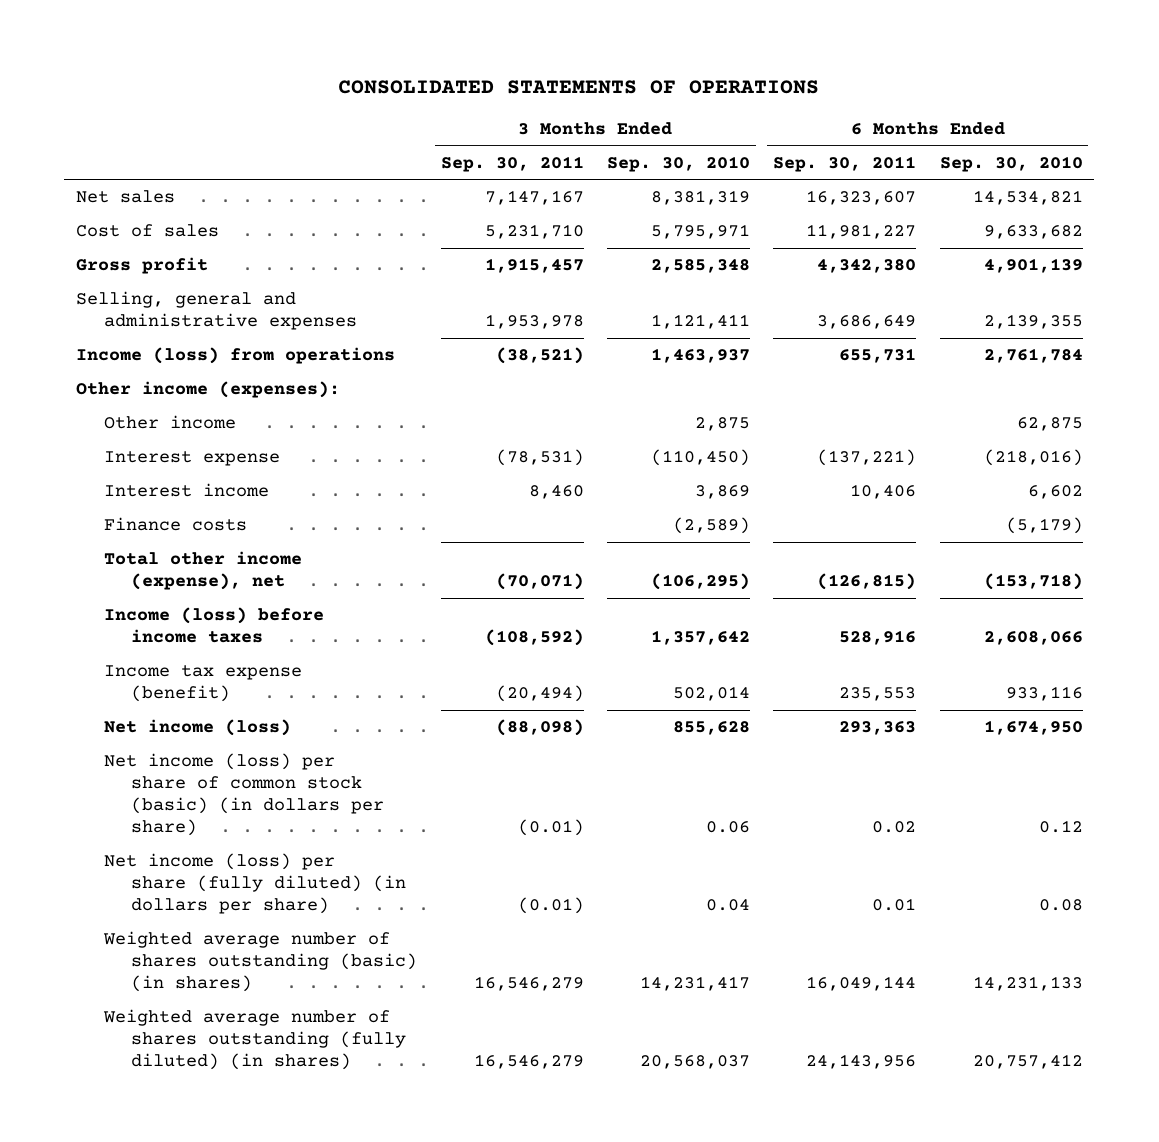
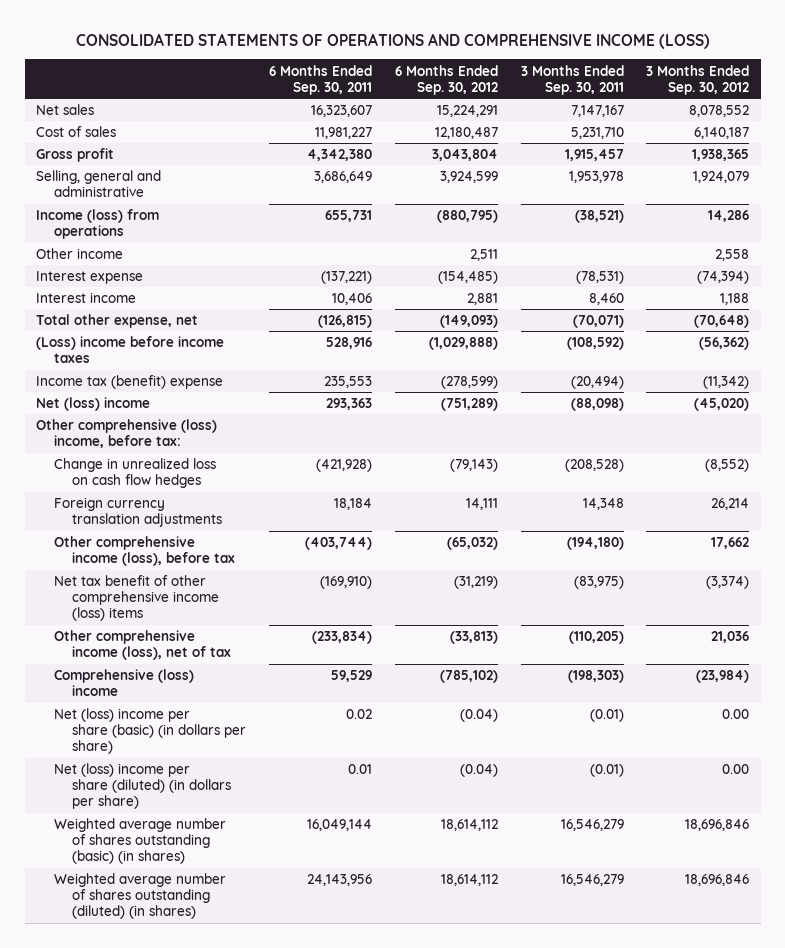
- CONSOLIDATED STATEMENTS OF OPERATIONS
+ CONSOLIDATED STATEMENTS OF OPERATIONS AND COMPREHENSIVE INCOME (LOSS)
- | 3 Months Ended Sep. 30, 2011 | 3 Months Ended Sep. 30, 2010 | 6 Months Ended Sep. 30, 2011 | 6 Months Ended Sep. 30, 2010
+ | 6 Months Ended Sep. 30, 2011 | 6 Months Ended Sep. 30, 2012 | 3 Months Ended Sep. 30, 2011 | 3 Months Ended Sep. 30, 2012
- Selling, general and administrative expenses | 1,953,978 | 1,121,411 | 3,686,649 | 2,139,355
+ Selling, general and administrative | 3,686,649 | 3,924,599 | 1,953,978 | 1,924,079
- Other income (expenses):
- Finance costs | | (2,589) | | (5,179)
- Total other income (expense), net | (70,071) | (106,295) | (126,815) | (153,718)
- Income (loss) before income taxes | (108,592) | 1,357,642 | 528,916 | 2,608,066
- Income tax expense (benefit) | (20,494) | 502,014 | 235,553 | 933,116
- Net income (loss) | (88,098) | 855,628 | 293,363 | 1,674,950
- Net income (loss) per share of common stock (basic) (in dollars per share) | (0.01) | 0.06 | 0.02 | 0.12
- Net income (loss) per share (fully diluted) (in dollars per share) | (0.01) | 0.04 | 0.01 | 0.08
+ Total other expense, net | (126,815) | (149,093) | (70,071) | (70,648)
+ (Loss) income before income taxes | 528,916 | (1,029,888) | (108,592) | (56,362)
+ Income tax (benefit) expense | 235,553 | (278,599) | (20,494) | (11,342)
+ Net (loss) income | 293,363 | (751,289) | (88,098) | (45,020)
+ Other comprehensive (loss) income, before tax:
+ Change in unrealized loss on cash flow hedges | (421,928) | (79,143) | (208,528) | (8,552)
+ Foreign currency translation adjustments | 18,184 | 14,111 | 14,348 | 26,214
+ Other comprehensive income (loss), before tax | (403,744) | (65,032) | (194,180) | 17,662
+ Net tax benefit of other comprehensive income (loss) items | (169,910) | (31,219) | (83,975) | (3,374)
+ Other comprehensive income (loss), net of tax | (233,834) | (33,813) | (110,205) | 21,036
+ Comprehensive (loss) income | 59,529 | (785,102) | (198,303) | (23,984)
+ Net (loss) income per share (basic) (in dollars per share) | 0.02 | (0.04) | (0.01) | 0.00
+ Net (loss) income per share (diluted) (in dollars per share) | 0.01 | (0.04) | (0.01) | 0.00
- Weighted average number of shares outstanding (fully diluted) (in shares) | 16,546,279 | 20,568,037 | 24,143,956 | 20,757,412
+ Weighted average number of shares outstanding (diluted) (in shares) | 24,143,956 | 18,614,112 | 16,546,279 | 18,696,846

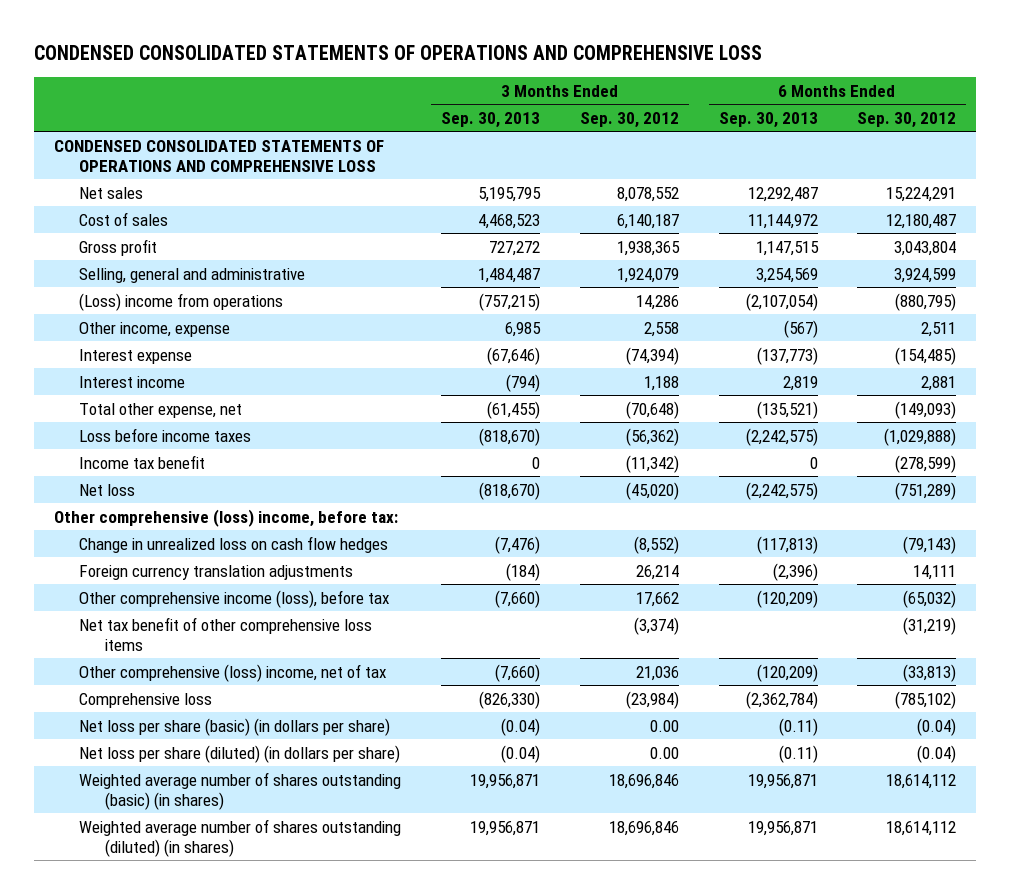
- CONSOLIDATED STATEMENTS OF OPERATIONS AND COMPREHENSIVE INCOME (LOSS)
+ CONDENSED CONSOLIDATED STATEMENTS OF OPERATIONS AND COMPREHENSIVE LOSS
- | 6 Months Ended Sep. 30, 2011 | 6 Months Ended Sep. 30, 2012 | 3 Months Ended Sep. 30, 2011 | 3 Months Ended Sep. 30, 2012
+ | 3 Months Ended Sep. 30, 2013 | 3 Months Ended Sep. 30, 2012 | 6 Months Ended Sep. 30, 2013 | 6 Months Ended Sep. 30, 2012
+ CONDENSED CONSOLIDATED STATEMENTS OF OPERATIONS AND COMPREHENSIVE LOSS
- Income (loss) from operations | 655,731 | (880,795) | (38,521) | 14,286
- Other income | | 2,511 | | 2,558
+ (Loss) income from operations | (757,215) | 14,286 | (2,107,054) | (880,795)
+ Other income, expense | 6,985 | 2,558 | (567) | 2,511
- (Loss) income before income taxes | 528,916 | (1,029,888) | (108,592) | (56,362)
- Income tax (benefit) expense | 235,553 | (278,599) | (20,494) | (11,342)
- Net (loss) income | 293,363 | (751,289) | (88,098) | (45,020)
+ Loss before income taxes | (818,670) | (56,362) | (2,242,575) | (1,029,888)
+ Income tax benefit | 0 | (11,342) | 0 | (278,599)
+ Net loss | (818,670) | (45,020) | (2,242,575) | (751,289)
- Net tax benefit of other comprehensive income (loss) items | (169,910) | (31,219) | (83,975) | (3,374)
- Other comprehensive income (loss), net of tax | (233,834) | (33,813) | (110,205) | 21,036
- Comprehensive (loss) income | 59,529 | (785,102) | (198,303) | (23,984)
- Net (loss) income per share (basic) (in dollars per share) | 0.02 | (0.04) | (0.01) | 0.00
- Net (loss) income per share (diluted) (in dollars per share) | 0.01 | (0.04) | (0.01) | 0.00
+ Net tax benefit of other comprehensive loss items | | (3,374) | | (31,219)
+ Other comprehensive (loss) income, net of tax | (7,660) | 21,036 | (120,209) | (33,813)
+ Comprehensive loss | (826,330) | (23,984) | (2,362,784) | (785,102)
+ Net loss per share (basic) (in dollars per share) | (0.04) | 0.00 | (0.11) | (0.04)
+ Net loss per share (diluted) (in dollars per share) | (0.04) | 0.00 | (0.11) | (0.04)

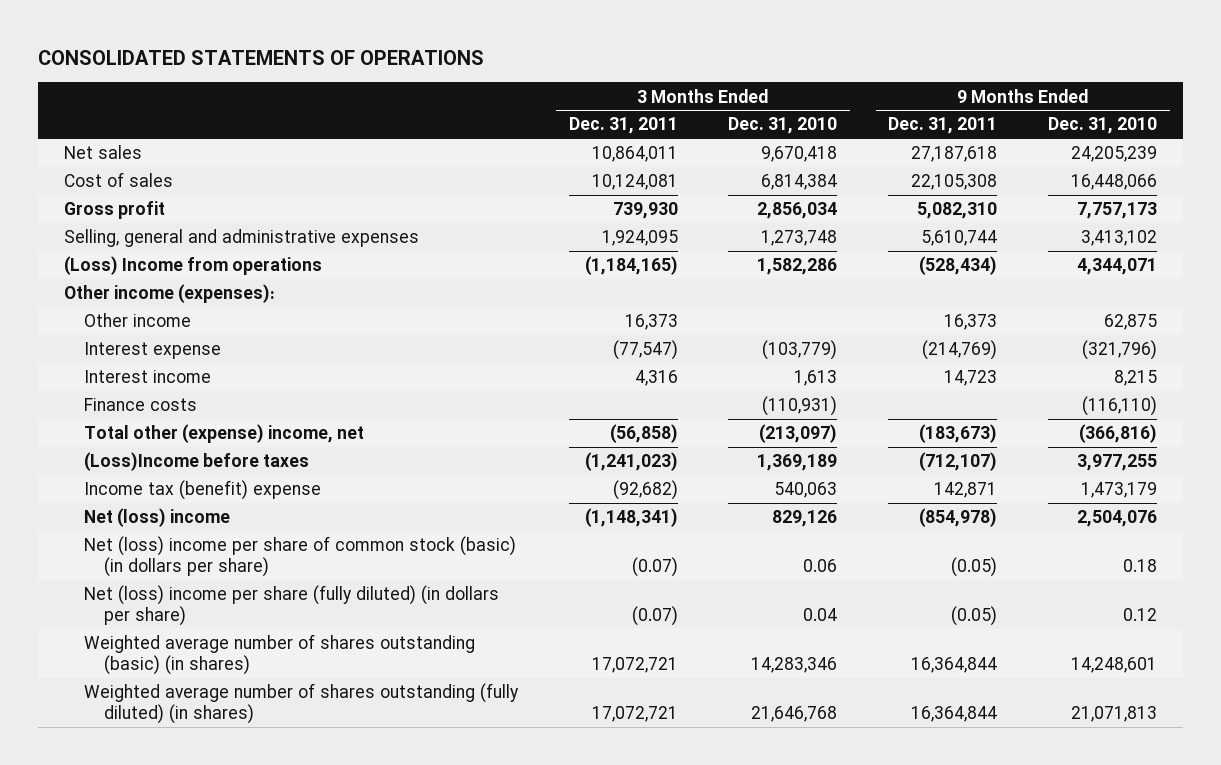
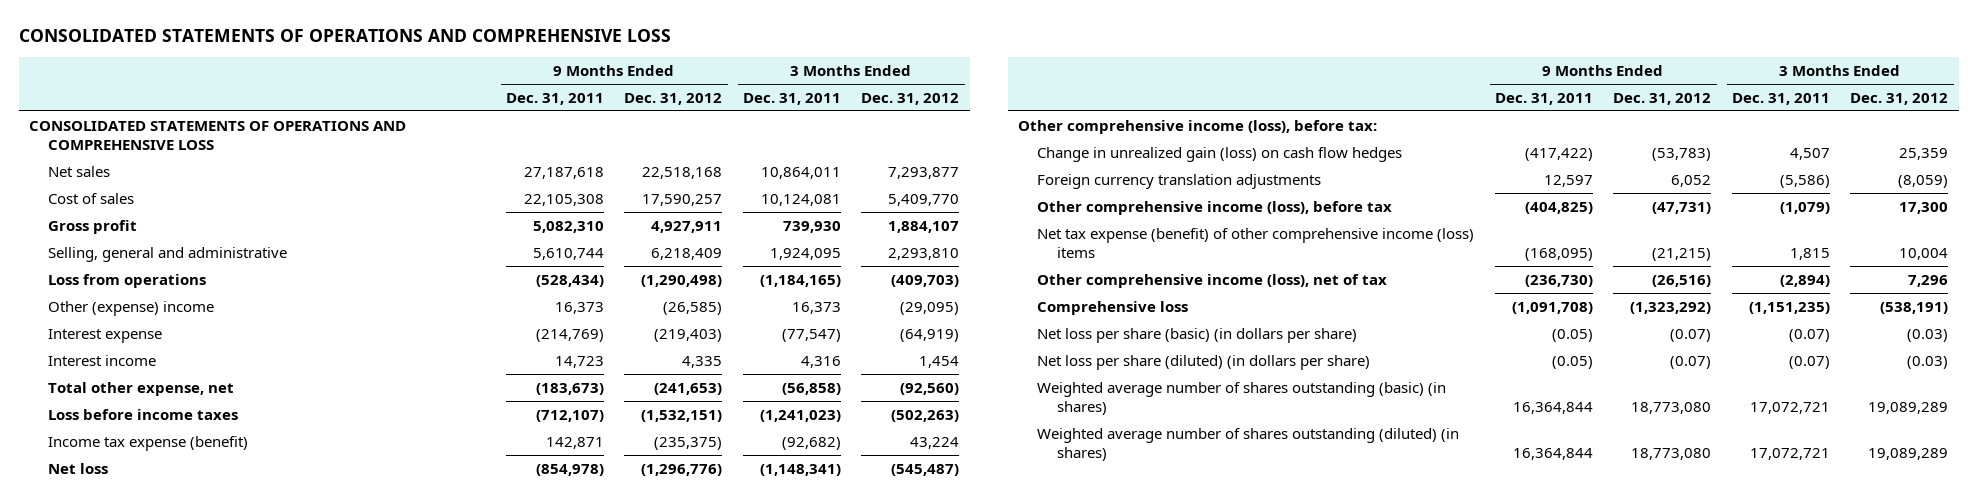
- CONSOLIDATED STATEMENTS OF OPERATIONS
+ CONSOLIDATED STATEMENTS OF OPERATIONS AND COMPREHENSIVE LOSS
- | 3 Months Ended Dec. 31, 2011 | 3 Months Ended Dec. 31, 2010 | 9 Months Ended Dec. 31, 2011 | 9 Months Ended Dec. 31, 2010
+ | 9 Months Ended Dec. 31, 2011 | 9 Months Ended Dec. 31, 2012 | 3 Months Ended Dec. 31, 2011 | 3 Months Ended Dec. 31, 2012
+ CONSOLIDATED STATEMENTS OF OPERATIONS AND COMPREHENSIVE LOSS
- Selling, general and administrative expenses | 1,924,095 | 1,273,748 | 5,610,744 | 3,413,102
- (Loss) Income from operations | (1,184,165) | 1,582,286 | (528,434) | 4,344,071
- Other income (expenses):
- Other income | 16,373 | | 16,373 | 62,875
+ Selling, general and administrative | 5,610,744 | 6,218,409 | 1,924,095 | 2,293,810
+ Loss from operations | (528,434) | (1,290,498) | (1,184,165) | (409,703)
+ Other (expense) income | 16,373 | (26,585) | 16,373 | (29,095)
- Finance costs | | (110,931) | | (116,110)
- Total other (expense) income, net | (56,858) | (213,097) | (183,673) | (366,816)
- (Loss)Income before taxes | (1,241,023) | 1,369,189 | (712,107) | 3,977,255
- Income tax (benefit) expense | (92,682) | 540,063 | 142,871 | 1,473,179
- Net (loss) income | (1,148,341) | 829,126 | (854,978) | 2,504,076
- Net (loss) income per share of common stock (basic) (in dollars per share) | (0.07) | 0.06 | (0.05) | 0.18
- Net (loss) income per share (fully diluted) (in dollars per share) | (0.07) | 0.04 | (0.05) | 0.12
+ Total other expense, net | (183,673) | (241,653) | (56,858) | (92,560)
+ Loss before income taxes | (712,107) | (1,532,151) | (1,241,023) | (502,263)
+ Income tax expense (benefit) | 142,871 | (235,375) | (92,682) | 43,224
+ Net loss | (854,978) | (1,296,776) | (1,148,341) | (545,487)
+ Other comprehensive income (loss), before tax:
+ Change in unrealized gain (loss) on cash flow hedges | (417,422) | (53,783) | 4,507 | 25,359
+ Foreign currency translation adjustments | 12,597 | 6,052 | (5,586) | (8,059)
+ Other comprehensive income (loss), before tax | (404,825) | (47,731) | (1,079) | 17,300
+ Net tax expense (benefit) of other comprehensive income (loss) items | (168,095) | (21,215) | 1,815 | 10,004
+ Other comprehensive income (loss), net of tax | (236,730) | (26,516) | (2,894) | 7,296
+ Comprehensive loss | (1,091,708) | (1,323,292) | (1,151,235) | (538,191)
+ Net loss per share (basic) (in dollars per share) | (0.05) | (0.07) | (0.07) | (0.03)
+ Net loss per share (diluted) (in dollars per share) | (0.05) | (0.07) | (0.07) | (0.03)
- Weighted average number of shares outstanding (fully diluted) (in shares) | 17,072,721 | 21,646,768 | 16,364,844 | 21,071,813
+ Weighted average number of shares outstanding (diluted) (in shares) | 16,364,844 | 18,773,080 | 17,072,721 | 19,089,289

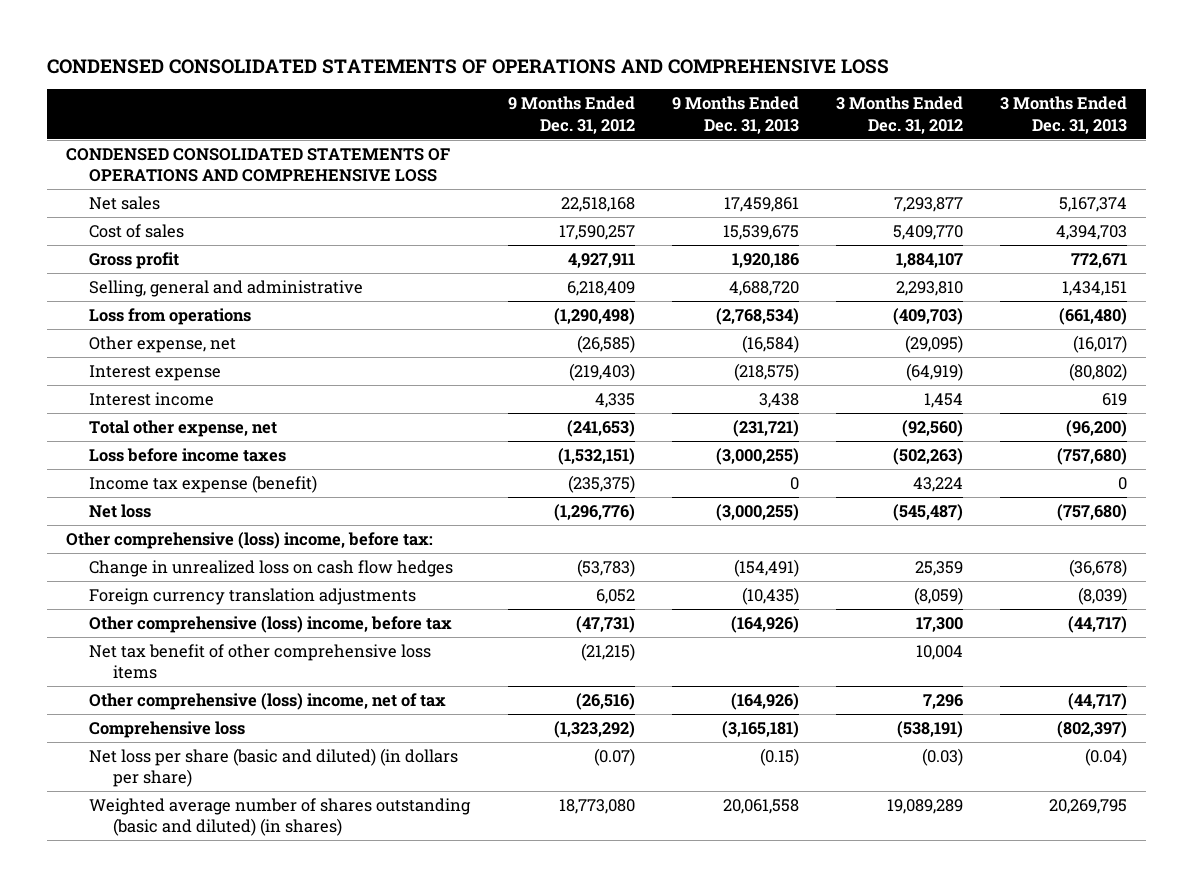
- CONSOLIDATED STATEMENTS OF OPERATIONS AND COMPREHENSIVE LOSS
+ CONDENSED CONSOLIDATED STATEMENTS OF OPERATIONS AND COMPREHENSIVE LOSS
- | 9 Months Ended Dec. 31, 2011 | 9 Months Ended Dec. 31, 2012 | 3 Months Ended Dec. 31, 2011 | 3 Months Ended Dec. 31, 2012
+ | 9 Months Ended Dec. 31, 2012 | 9 Months Ended Dec. 31, 2013 | 3 Months Ended Dec. 31, 2012 | 3 Months Ended Dec. 31, 2013
- CONSOLIDATED STATEMENTS OF OPERATIONS AND COMPREHENSIVE LOSS
+ CONDENSED CONSOLIDATED STATEMENTS OF OPERATIONS AND COMPREHENSIVE LOSS
- Other (expense) income | 16,373 | (26,585) | 16,373 | (29,095)
+ Other expense, net | (26,585) | (16,584) | (29,095) | (16,017)
- Other comprehensive income (loss), before tax:
- Change in unrealized gain (loss) on cash flow hedges | (417,422) | (53,783) | 4,507 | 25,359
+ Other comprehensive (loss) income, before tax:
+ Change in unrealized loss on cash flow hedges | (53,783) | (154,491) | 25,359 | (36,678)
- Other comprehensive income (loss), before tax | (404,825) | (47,731) | (1,079) | 17,300
- Net tax expense (benefit) of other comprehensive income (loss) items | (168,095) | (21,215) | 1,815 | 10,004
- Other comprehensive income (loss), net of tax | (236,730) | (26,516) | (2,894) | 7,296
+ Other comprehensive (loss) income, before tax | (47,731) | (164,926) | 17,300 | (44,717)
+ Net tax benefit of other comprehensive loss items | (21,215) | | 10,004 |
+ Other comprehensive (loss) income, net of tax | (26,516) | (164,926) | 7,296 | (44,717)
- Net loss per share (basic) (in dollars per share) | (0.05) | (0.07) | (0.07) | (0.03)
- Net loss per share (diluted) (in dollars per share) | (0.05) | (0.07) | (0.07) | (0.03)
- Weighted average number of shares outstanding (basic) (in shares) | 16,364,844 | 18,773,080 | 17,072,721 | 19,089,289
- Weighted average number of shares outstanding (diluted) (in shares) | 16,364,844 | 18,773,080 | 17,072,721 | 19,089,289
+ Net loss per share (basic and diluted) (in dollars per share) | (0.07) | (0.15) | (0.03) | (0.04)
+ Weighted average number of shares outstanding (basic and diluted) (in shares) | 18,773,080 | 20,061,558 | 19,089,289 | 20,269,795

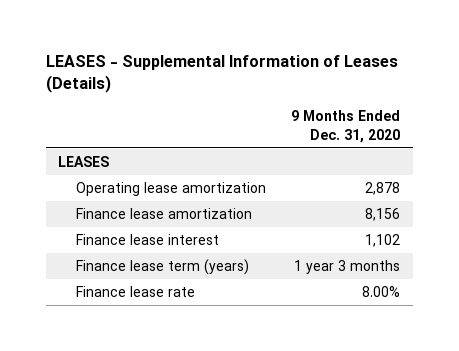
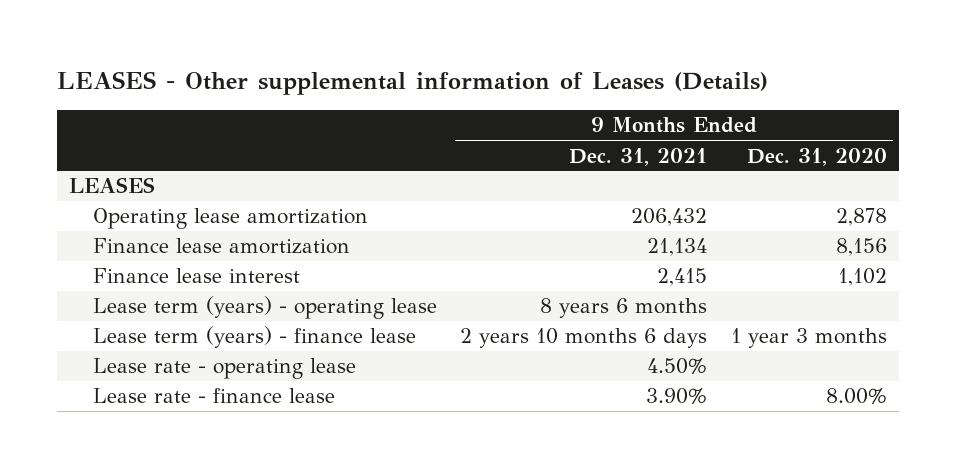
- LEASES - Supplemental Information of Leases (Details)
+ LEASES - Other supplemental information of Leases (Details)
- | 9 Months Ended Dec. 31, 2020
+ | 9 Months Ended Dec. 31, 2021 | 9 Months Ended Dec. 31, 2020
- Finance lease term (years) | 1 year 3 months
- Finance lease rate | 8.00%
+ Lease term (years) - operating lease | 8 years 6 months |
+ Lease term (years) - finance lease | 2 years 10 months 6 days | 1 year 3 months
+ Lease rate - operating lease | 4.50% |
+ Lease rate - finance lease | 3.90% | 8.00%

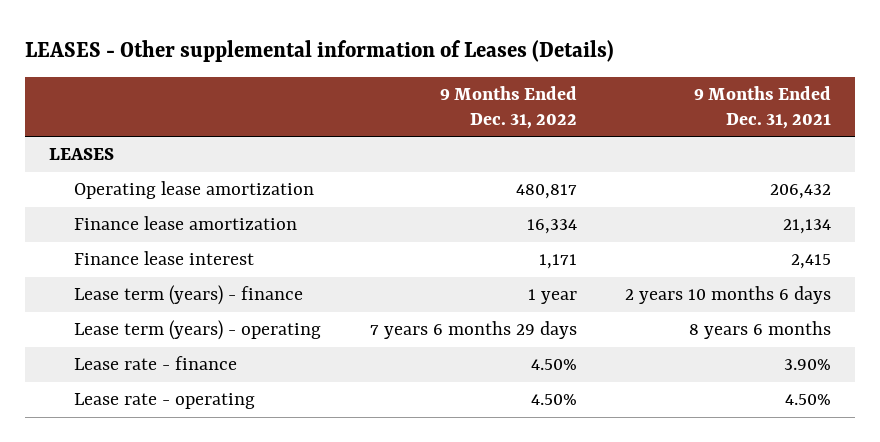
- | 9 Months Ended Dec. 31, 2021 | 9 Months Ended Dec. 31, 2020
+ | 9 Months Ended Dec. 31, 2022 | 9 Months Ended Dec. 31, 2021
- Lease term (years) - operating lease | 8 years 6 months |
- Lease term (years) - finance lease | 2 years 10 months 6 days | 1 year 3 months
- Lease rate - operating lease | 4.50% |
- Lease rate - finance lease | 3.90% | 8.00%
+ Lease term (years) - finance | 1 year | 2 years 10 months 6 days
+ Lease term (years) - operating | 7 years 6 months 29 days | 8 years 6 months
+ Lease rate - finance | 4.50% | 3.90%
+ Lease rate - operating | 4.50% | 4.50%

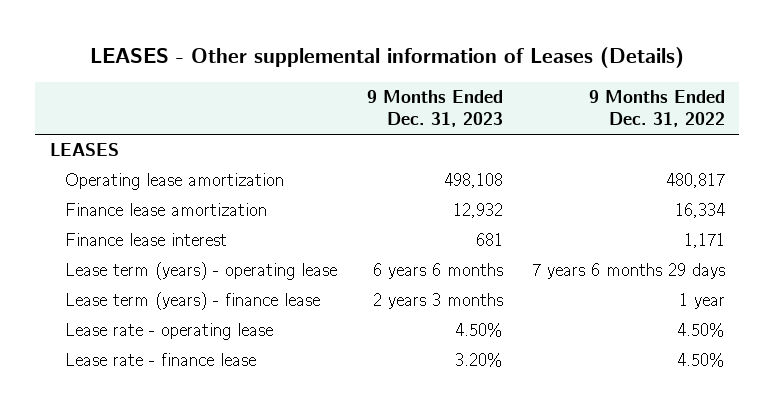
- | 9 Months Ended Dec. 31, 2022 | 9 Months Ended Dec. 31, 2021
+ | 9 Months Ended Dec. 31, 2023 | 9 Months Ended Dec. 31, 2022
- Lease term (years) - finance | 1 year | 2 years 10 months 6 days
- Lease term (years) - operating | 7 years 6 months 29 days | 8 years 6 months
- Lease rate - finance | 4.50% | 3.90%
- Lease rate - operating | 4.50% | 4.50%
+ Lease term (years) - operating lease | 6 years 6 months | 7 years 6 months 29 days
+ Lease term (years) - finance lease | 2 years 3 months | 1 year
+ Lease rate - operating lease | 4.50% | 4.50%
+ Lease rate - finance lease | 3.20% | 4.50%

